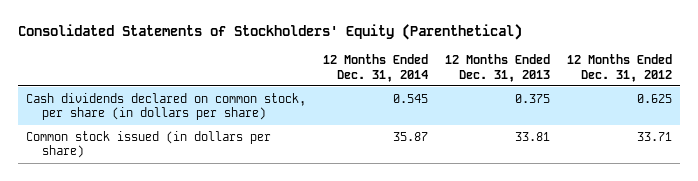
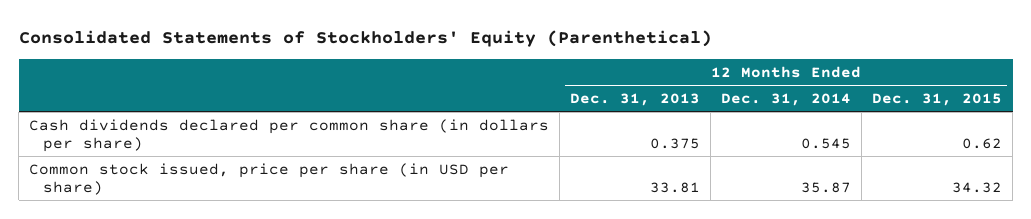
- | 12 Months Ended Dec. 31, 2014 | 12 Months Ended Dec. 31, 2013 | 12 Months Ended Dec. 31, 2012
+ | 12 Months Ended Dec. 31, 2013 | 12 Months Ended Dec. 31, 2014 | 12 Months Ended Dec. 31, 2015
- Cash dividends declared on common stock, per share (in dollars per share) | 0.545 | 0.375 | 0.625
- Common stock issued (in dollars per share) | 35.87 | 33.81 | 33.71
+ Cash dividends declared per common share (in dollars per share) | 0.375 | 0.545 | 0.62
+ Common stock issued, price per share (in USD per share) | 33.81 | 35.87 | 34.32

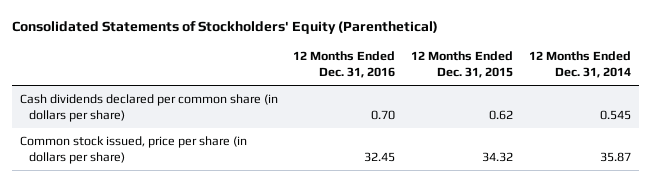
- | 12 Months Ended Dec. 31, 2013 | 12 Months Ended Dec. 31, 2014 | 12 Months Ended Dec. 31, 2015
+ | 12 Months Ended Dec. 31, 2016 | 12 Months Ended Dec. 31, 2015 | 12 Months Ended Dec. 31, 2014
- Common stock issued, price per share (in USD per share) | 33.81 | 35.87 | 34.32
+ Common stock issued, price per share (in dollars per share) | 32.45 | 34.32 | 35.87

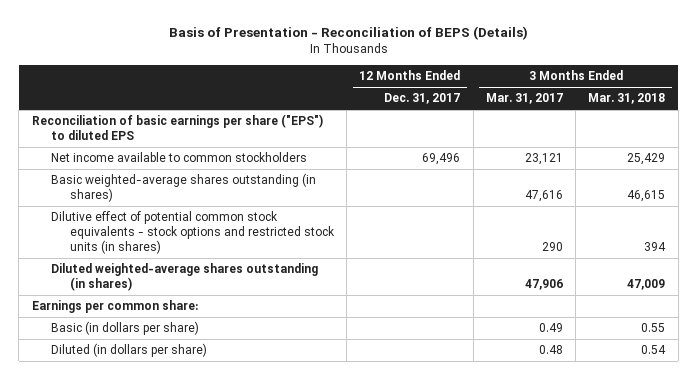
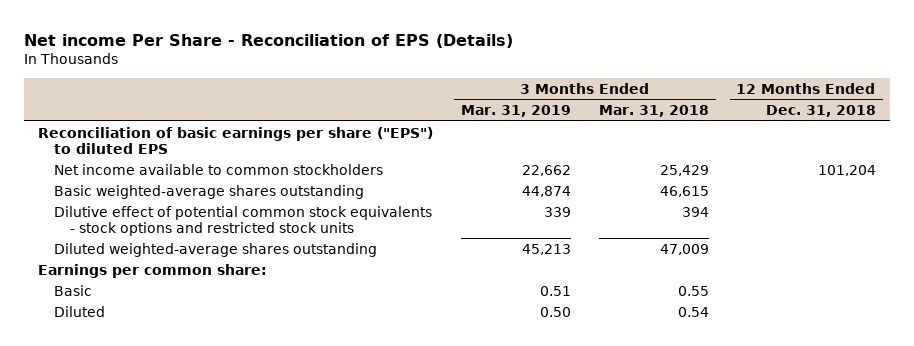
- Basis of Presentation - Reconciliation of BEPS (Details)
+ Net income Per Share - Reconciliation of EPS (Details)
- | 12 Months Ended Dec. 31, 2017 | 3 Months Ended Mar. 31, 2017 | 3 Months Ended Mar. 31, 2018
+ | 3 Months Ended Mar. 31, 2019 | 3 Months Ended Mar. 31, 2018 | 12 Months Ended Dec. 31, 2018
- Basic weighted-average shares outstanding (in shares) | | 47,616 | 46,615
- Dilutive effect of potential common stock equivalents - stock options and restricted stock units (in shares) | | 290 | 394
- Diluted weighted-average shares outstanding (in shares) | | 47,906 | 47,009
+ Basic weighted-average shares outstanding | 44,874 | 46,615 |
+ Dilutive effect of potential common stock equivalents - stock options and restricted stock units | 339 | 394 |
+ Diluted weighted-average shares outstanding | 45,213 | 47,009 |
- Basic (in dollars per share) | | 0.49 | 0.55
- Diluted (in dollars per share) | | 0.48 | 0.54
+ Basic | 0.51 | 0.55 |
+ Diluted | 0.50 | 0.54 |

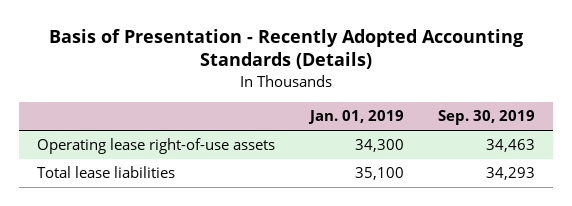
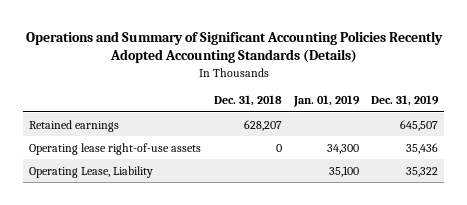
- Basis of Presentation - Recently Adopted Accounting Standards (Details)
+ Operations and Summary of Significant Accounting Policies Recently Adopted Accounting Standards (Details)
- | Jan. 01, 2019 | Sep. 30, 2019
+ | Dec. 31, 2018 | Jan. 01, 2019 | Dec. 31, 2019
+ Retained earnings | 628,207 | | 645,507
- Total lease liabilities | 35,100 | 34,293
+ Operating Lease, Liability | | 35,100 | 35,322

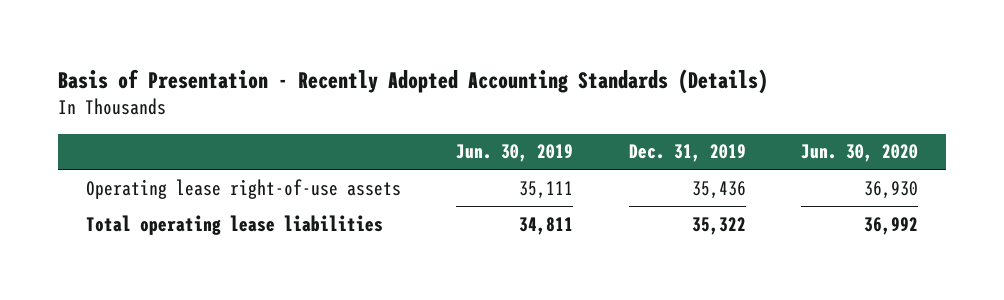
- Operations and Summary of Significant Accounting Policies Recently Adopted Accounting Standards (Details)
+ Basis of Presentation - Recently Adopted Accounting Standards (Details)
- | Dec. 31, 2018 | Jan. 01, 2019 | Dec. 31, 2019
+ | Jun. 30, 2019 | Dec. 31, 2019 | Jun. 30, 2020
- Retained earnings | 628,207 | | 645,507
- Operating Lease, Liability | | 35,100 | 35,322
+ Total operating lease liabilities | 34,811 | 35,322 | 36,992

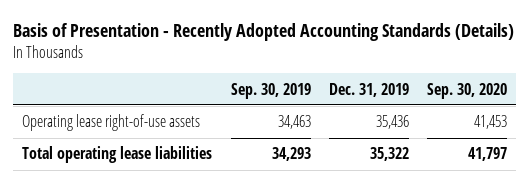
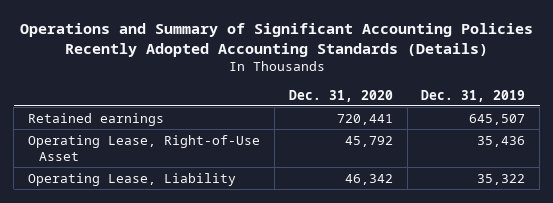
- Basis of Presentation - Recently Adopted Accounting Standards (Details)
+ Operations and Summary of Significant Accounting Policies Recently Adopted Accounting Standards (Details)
- | Sep. 30, 2019 | Dec. 31, 2019 | Sep. 30, 2020
+ | Dec. 31, 2020 | Dec. 31, 2019
- Operating lease right-of-use assets | 34,463 | 35,436 | 41,453
- Total operating lease liabilities | 34,293 | 35,322 | 41,797
+ Retained earnings | 720,441 | 645,507
+ Operating Lease, Right-of-Use Asset | 45,792 | 35,436
+ Operating Lease, Liability | 46,342 | 35,322

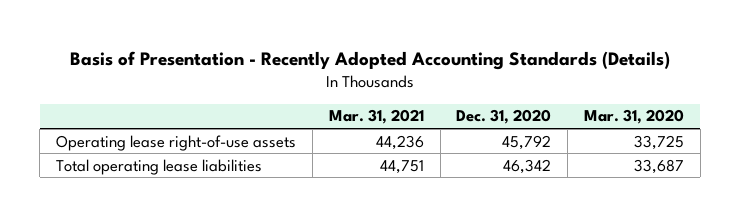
- Operations and Summary of Significant Accounting Policies Recently Adopted Accounting Standards (Details)
+ Basis of Presentation - Recently Adopted Accounting Standards (Details)
- | Dec. 31, 2020 | Dec. 31, 2019
+ | Mar. 31, 2021 | Dec. 31, 2020 | Mar. 31, 2020
- Retained earnings | 720,441 | 645,507
- Operating Lease, Right-of-Use Asset | 45,792 | 35,436
- Operating Lease, Liability | 46,342 | 35,322
+ Operating lease right-of-use assets | 44,236 | 45,792 | 33,725
+ Total operating lease liabilities | 44,751 | 46,342 | 33,687

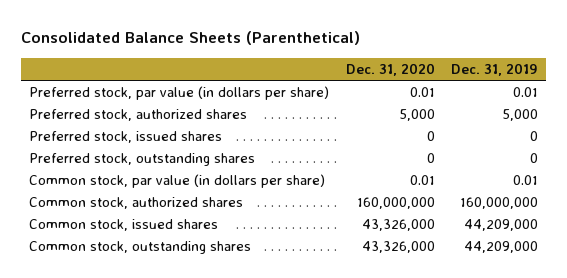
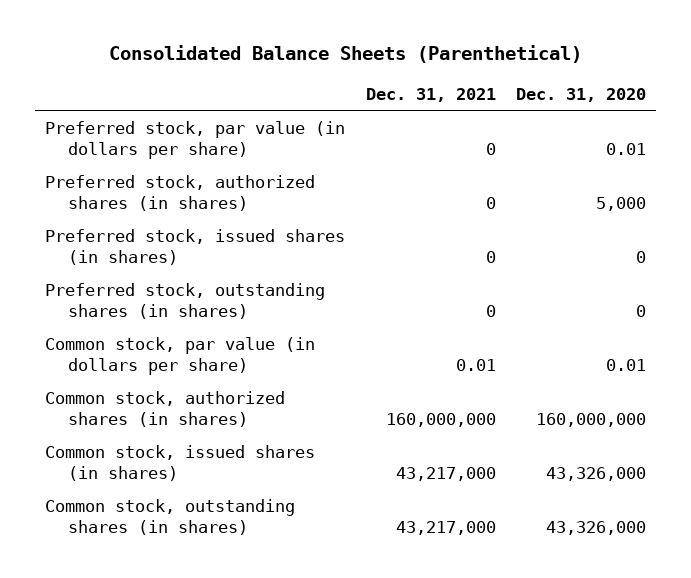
- | Dec. 31, 2020 | Dec. 31, 2019
+ | Dec. 31, 2021 | Dec. 31, 2020
- Preferred stock, authorized shares | 5,000 | 5,000
- Preferred stock, issued shares | 0 | 0
- Preferred stock, outstanding shares | 0 | 0
+ Preferred stock, authorized shares (in shares) | 0 | 5,000
+ Preferred stock, issued shares (in shares) | 0 | 0
+ Preferred stock, outstanding shares (in shares) | 0 | 0
- Common stock, authorized shares | 160,000,000 | 160,000,000
- Common stock, issued shares | 43,326,000 | 44,209,000
- Common stock, outstanding shares | 43,326,000 | 44,209,000
+ Common stock, authorized shares (in shares) | 160,000,000 | 160,000,000
+ Common stock, issued shares (in shares) | 43,217,000 | 43,326,000
+ Common stock, outstanding shares (in shares) | 43,217,000 | 43,326,000

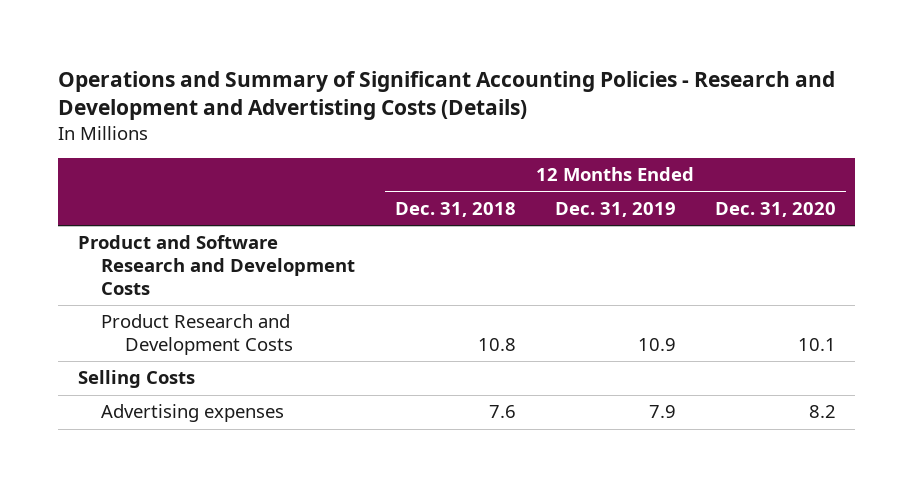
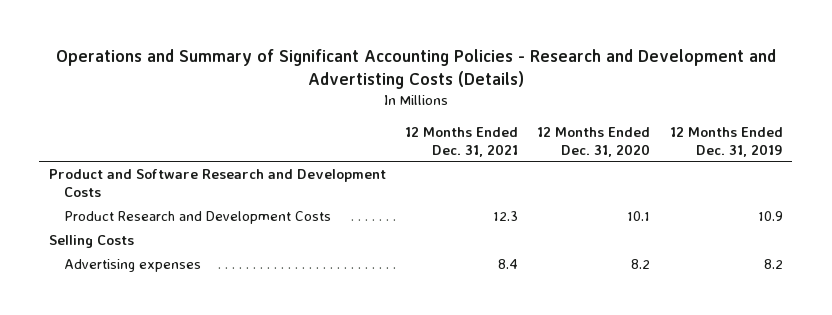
- | 12 Months Ended Dec. 31, 2018 | 12 Months Ended Dec. 31, 2019 | 12 Months Ended Dec. 31, 2020
+ | 12 Months Ended Dec. 31, 2021 | 12 Months Ended Dec. 31, 2020 | 12 Months Ended Dec. 31, 2019
- Advertising expenses | 7.6 | 7.9 | 8.2
+ Advertising expenses | 8.4 | 8.2 | 8.2

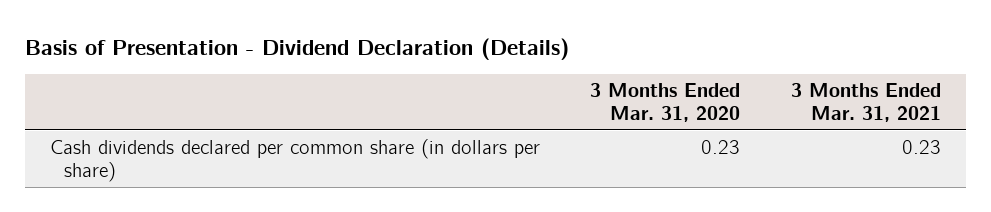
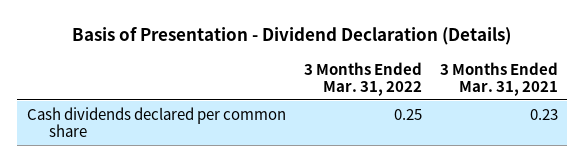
- | 3 Months Ended Mar. 31, 2020 | 3 Months Ended Mar. 31, 2021
+ | 3 Months Ended Mar. 31, 2022 | 3 Months Ended Mar. 31, 2021
- Cash dividends declared per common share (in dollars per share) | 0.23 | 0.23
+ Cash dividends declared per common share | 0.25 | 0.23

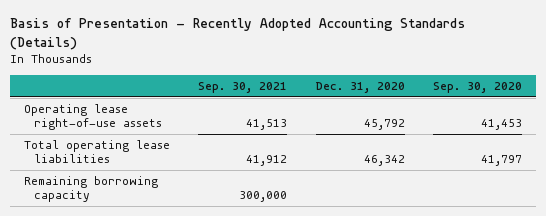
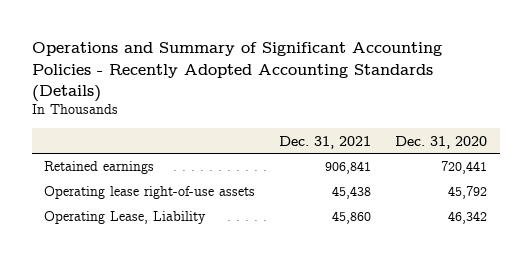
- Basis of Presentation - Recently Adopted Accounting Standards (Details)
+ Operations and Summary of Significant Accounting Policies - Recently Adopted Accounting Standards (Details)
- | Sep. 30, 2021 | Dec. 31, 2020 | Sep. 30, 2020
+ | Dec. 31, 2021 | Dec. 31, 2020
+ Retained earnings | 906,841 | 720,441
- Total operating lease liabilities | 41,912 | 46,342 | 41,797
- Remaining borrowing capacity | 300,000 | |
+ Operating Lease, Liability | 45,860 | 46,342

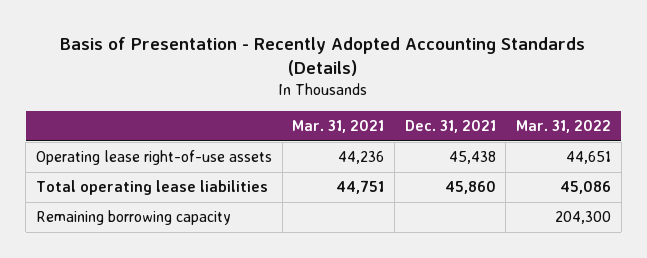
- Operations and Summary of Significant Accounting Policies - Recently Adopted Accounting Standards (Details)
+ Basis of Presentation - Recently Adopted Accounting Standards (Details)
- | Dec. 31, 2021 | Dec. 31, 2020
+ | Mar. 31, 2021 | Dec. 31, 2021 | Mar. 31, 2022
- Retained earnings | 906,841 | 720,441
- Operating Lease, Liability | 45,860 | 46,342
+ Total operating lease liabilities | 44,751 | 45,860 | 45,086
+ Remaining borrowing capacity | | | 204,300

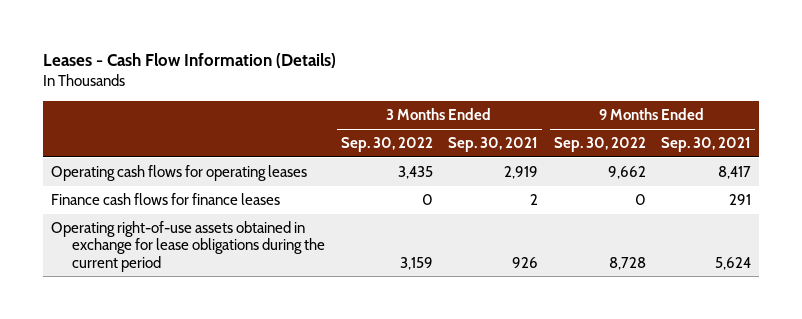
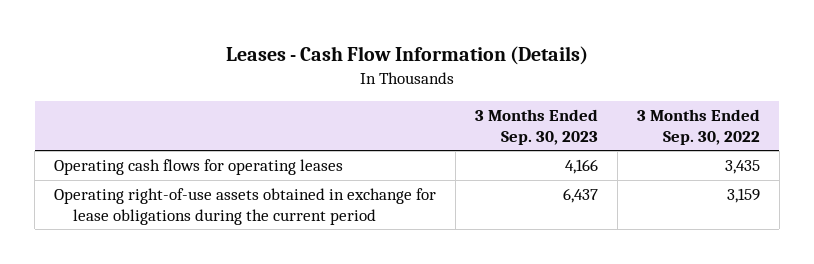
- | 3 Months Ended Sep. 30, 2022 | 3 Months Ended Sep. 30, 2021 | 9 Months Ended Sep. 30, 2022 | 9 Months Ended Sep. 30, 2021
+ | 3 Months Ended Sep. 30, 2023 | 3 Months Ended Sep. 30, 2022
- Finance cash flows for finance leases | 0 | 2 | 0 | 291

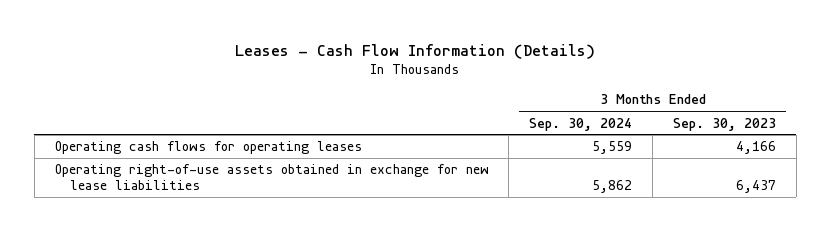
- | 3 Months Ended Sep. 30, 2023 | 3 Months Ended Sep. 30, 2022
+ | 3 Months Ended Sep. 30, 2024 | 3 Months Ended Sep. 30, 2023
- Operating right-of-use assets obtained in exchange for lease obligations during the current period | 6,437 | 3,159
+ Operating right-of-use assets obtained in exchange for new lease liabilities | 5,862 | 6,437

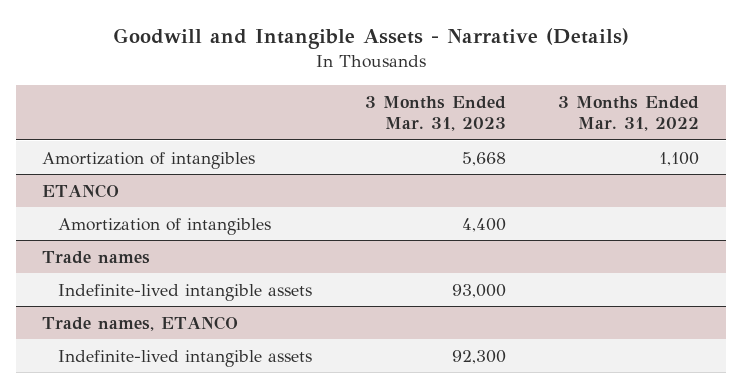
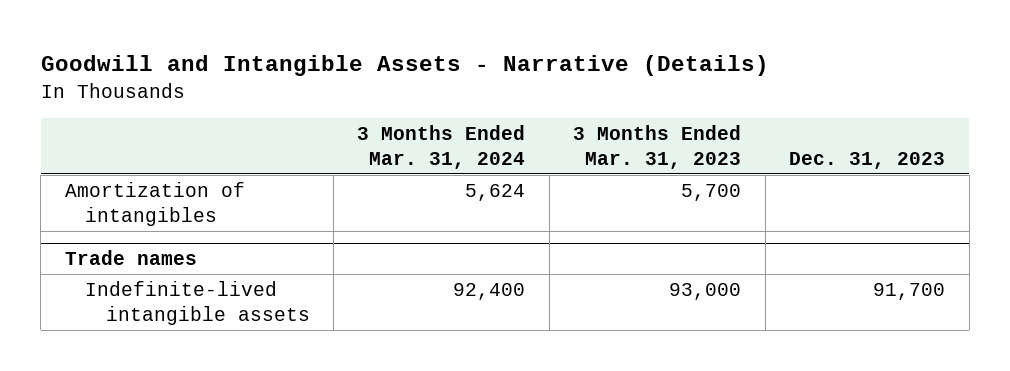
- | 3 Months Ended Mar. 31, 2023 | 3 Months Ended Mar. 31, 2022
+ | 3 Months Ended Mar. 31, 2024 | 3 Months Ended Mar. 31, 2023 | Dec. 31, 2023
- Amortization of intangibles | 5,668 | 1,100
- ETANCO
- Amortization of intangibles | 4,400 |
+ Amortization of intangibles | 5,624 | 5,700 |
- Trade names, ETANCO
- Indefinite-lived intangible assets | 92,300 |

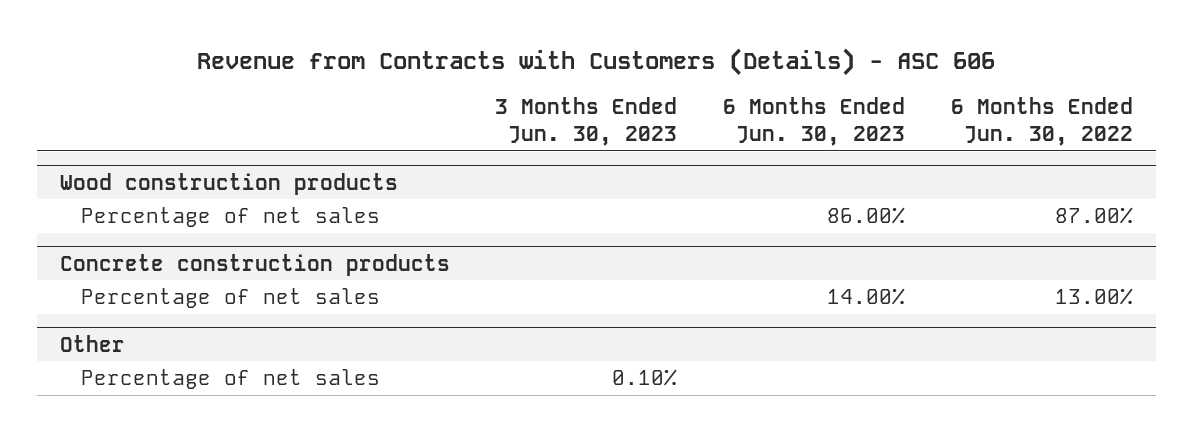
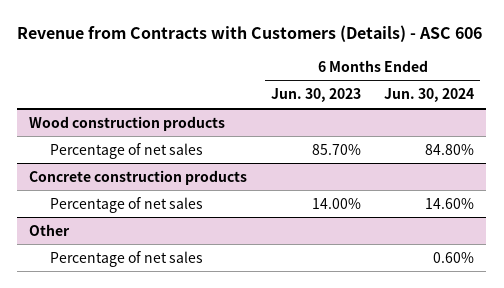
- | 3 Months Ended Jun. 30, 2023 | 6 Months Ended Jun. 30, 2023 | 6 Months Ended Jun. 30, 2022
+ | 6 Months Ended Jun. 30, 2023 | 6 Months Ended Jun. 30, 2024
@ Wood construction products
- Percentage of net sales | | 86.00% | 87.00%
+ Percentage of net sales | 85.70% | 84.80%

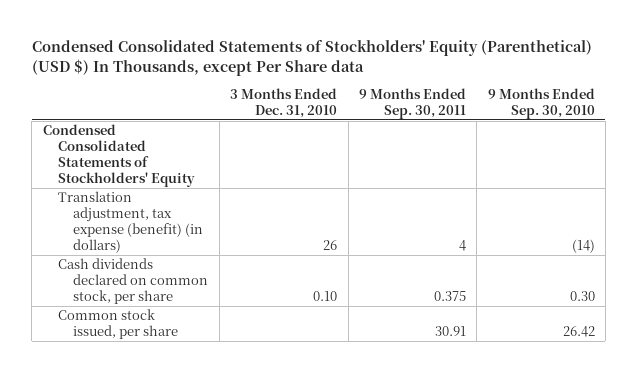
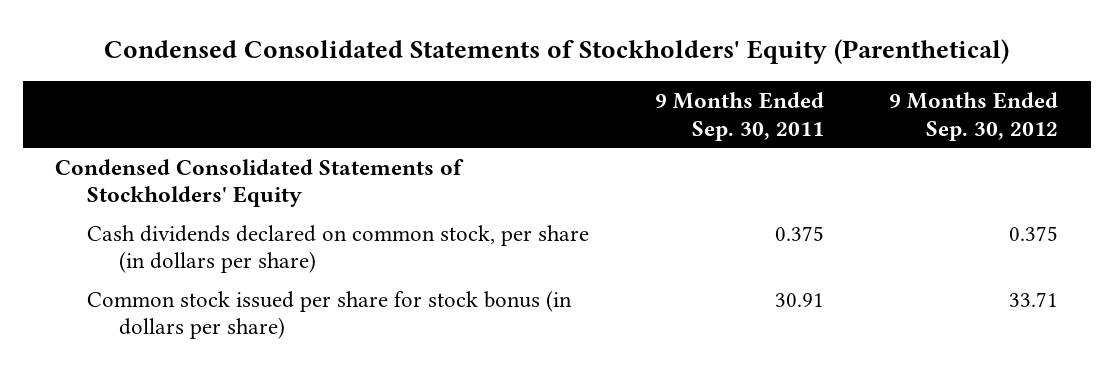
- Condensed Consolidated Statements of Stockholders' Equity (Parenthetical) (USD $) In Thousands, except Per Share data
+ Condensed Consolidated Statements of Stockholders' Equity (Parenthetical)
- | 3 Months Ended Dec. 31, 2010 | 9 Months Ended Sep. 30, 2011 | 9 Months Ended Sep. 30, 2010
+ | 9 Months Ended Sep. 30, 2011 | 9 Months Ended Sep. 30, 2012
- Translation adjustment, tax expense (benefit) (in dollars) | 26 | 4 | (14)
- Cash dividends declared on common stock, per share | 0.10 | 0.375 | 0.30
- Common stock issued, per share | | 30.91 | 26.42
+ Cash dividends declared on common stock, per share (in dollars per share) | 0.375 | 0.375
+ Common stock issued per share for stock bonus (in dollars per share) | 30.91 | 33.71

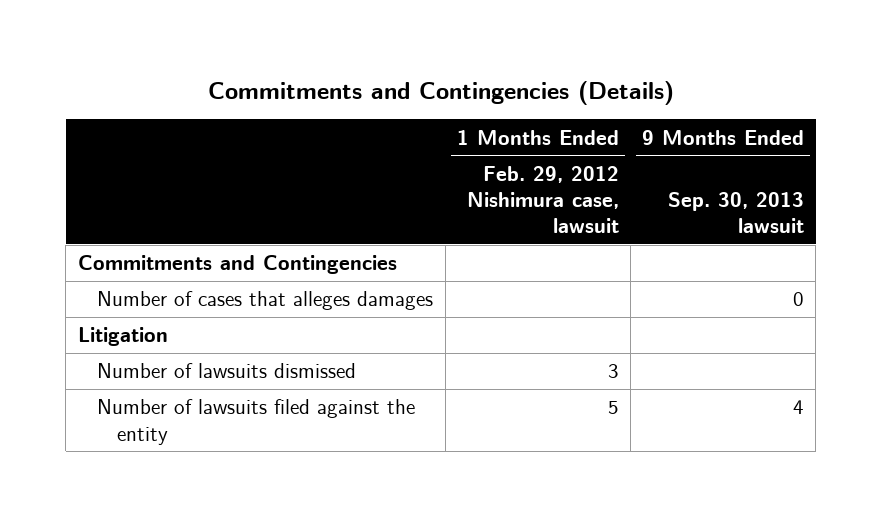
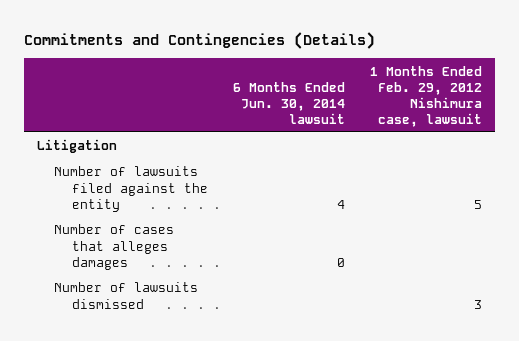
- | 1 Months Ended Feb. 29, 2012 Nishimura case, lawsuit | 9 Months Ended Sep. 30, 2013 lawsuit
+ | 6 Months Ended Jun. 30, 2014 lawsuit | 1 Months Ended Feb. 29, 2012 Nishimura case, lawsuit
- Commitments and Contingencies
moved down: Number of cases that alleges damages | 0 |
moved down: Number of lawsuits dismissed | | 3

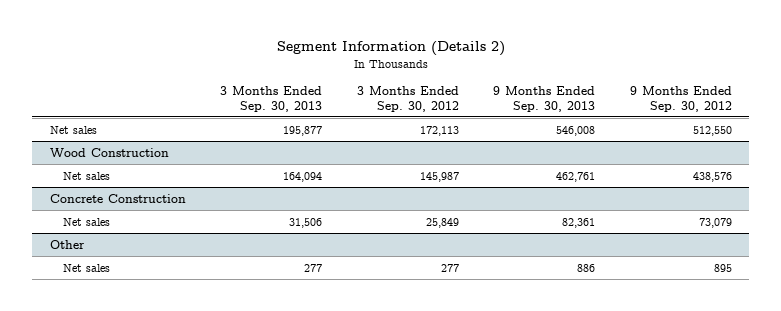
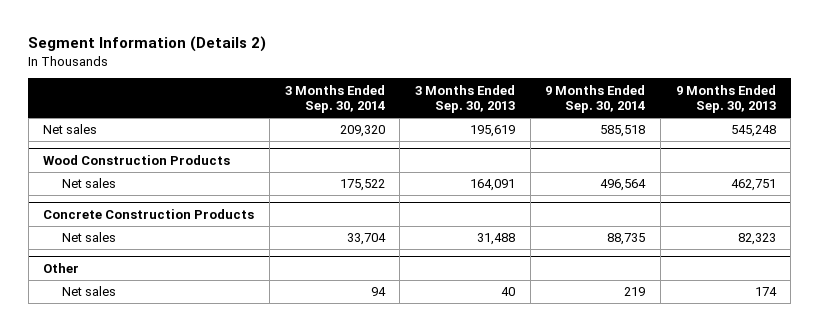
- | 3 Months Ended Sep. 30, 2013 | 3 Months Ended Sep. 30, 2012 | 9 Months Ended Sep. 30, 2013 | 9 Months Ended Sep. 30, 2012
+ | 3 Months Ended Sep. 30, 2014 | 3 Months Ended Sep. 30, 2013 | 9 Months Ended Sep. 30, 2014 | 9 Months Ended Sep. 30, 2013
- Net sales | 195,877 | 172,113 | 546,008 | 512,550
- Wood Construction
- Net sales | 164,094 | 145,987 | 462,761 | 438,576
- Concrete Construction
- Net sales | 31,506 | 25,849 | 82,361 | 73,079
+ Net sales | 209,320 | 195,619 | 585,518 | 545,248
+ Wood Construction Products
+ Net sales | 175,522 | 164,091 | 496,564 | 462,751
+ Concrete Construction Products
+ Net sales | 33,704 | 31,488 | 88,735 | 82,323
@ Other
- Net sales | 277 | 277 | 886 | 895
+ Net sales | 94 | 40 | 219 | 174

